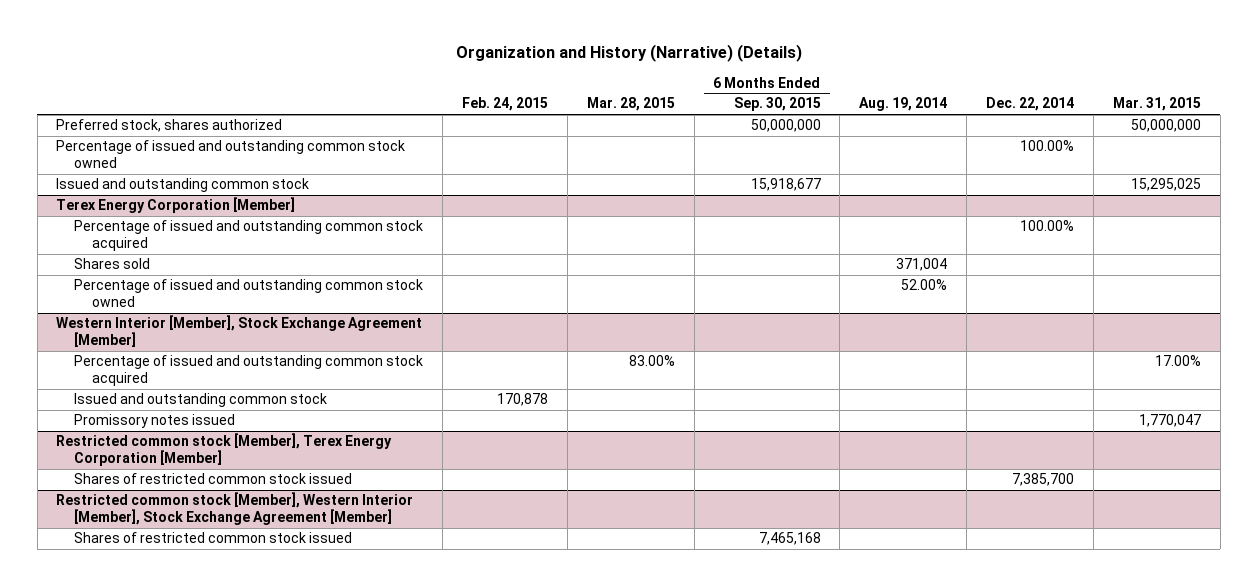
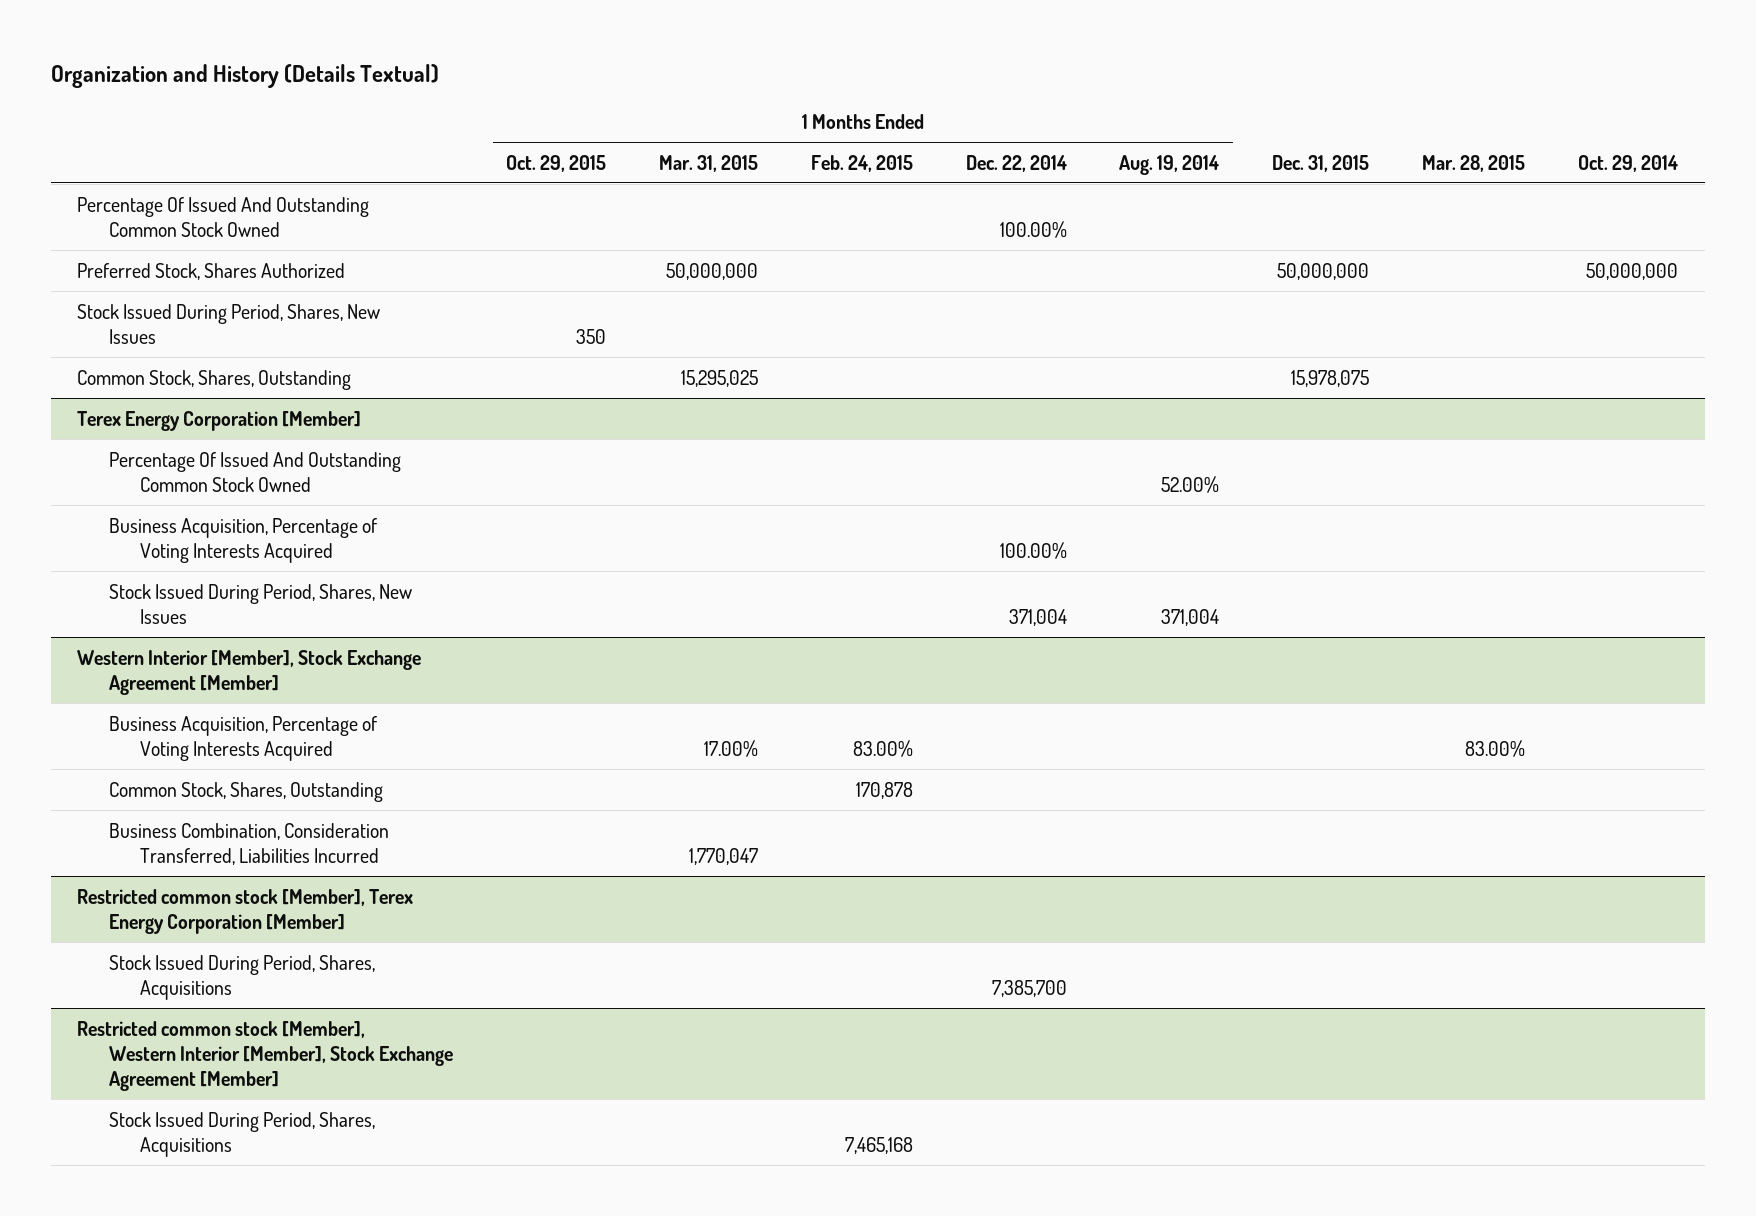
- Organization and History (Narrative) (Details)
+ Organization and History (Details Textual)
- | Feb. 24, 2015 | Mar. 28, 2015 | 6 Months Ended Sep. 30, 2015 | Aug. 19, 2014 | Dec. 22, 2014 | Mar. 31, 2015
+ | 1 Months Ended Oct. 29, 2015 | 1 Months Ended Mar. 31, 2015 | 1 Months Ended Feb. 24, 2015 | 1 Months Ended Dec. 22, 2014 | 1 Months Ended Aug. 19, 2014 | Dec. 31, 2015 | Mar. 28, 2015 | Oct. 29, 2014
- Preferred stock, shares authorized | | | 50,000,000 | | | 50,000,000
- Percentage of issued and outstanding common stock owned | | | | | 100.00% |
- Issued and outstanding common stock | | | 15,918,677 | | | 15,295,025
+ Percentage Of Issued And Outstanding Common Stock Owned | | | | 100.00% | | | |
+ Preferred Stock, Shares Authorized | | 50,000,000 | | | | 50,000,000 | | 50,000,000
+ Stock Issued During Period, Shares, New Issues | 350 | | | | | | |
+ Common Stock, Shares, Outstanding | | 15,295,025 | | | | 15,978,075 | |
@ Terex Energy Corporation [Member]
- Percentage of issued and outstanding common stock acquired | | | | | 100.00% |
- Shares sold | | | | 371,004 | |
- Percentage of issued and outstanding common stock owned | | | | 52.00% | |
+ Percentage Of Issued And Outstanding Common Stock Owned | | | | | 52.00% | | |
+ Business Acquisition, Percentage of Voting Interests Acquired | | | | 100.00% | | | |
+ Stock Issued During Period, Shares, New Issues | | | | 371,004 | 371,004 | | |
@ Western Interior [Member], Stock Exchange Agreement [Member]
- Percentage of issued and outstanding common stock acquired | | 83.00% | | | | 17.00%
- Issued and outstanding common stock | 170,878 | | | | |
- Promissory notes issued | | | | | | 1,770,047
+ Business Acquisition, Percentage of Voting Interests Acquired | | 17.00% | 83.00% | | | | 83.00% |
+ Common Stock, Shares, Outstanding | | | 170,878 | | | | |
+ Business Combination, Consideration Transferred, Liabilities Incurred | | 1,770,047 | | | | | |
@ Restricted common stock [Member], Terex Energy Corporation [Member]
- Shares of restricted common stock issued | | | | | 7,385,700 |
+ Stock Issued During Period, Shares, Acquisitions | | | | 7,385,700 | | | |
@ Restricted common stock [Member], Western Interior [Member], Stock Exchange Agreement [Member]
- Shares of restricted common stock issued | | | 7,465,168 | | |
+ Stock Issued During Period, Shares, Acquisitions | | | 7,465,168 | | | | |

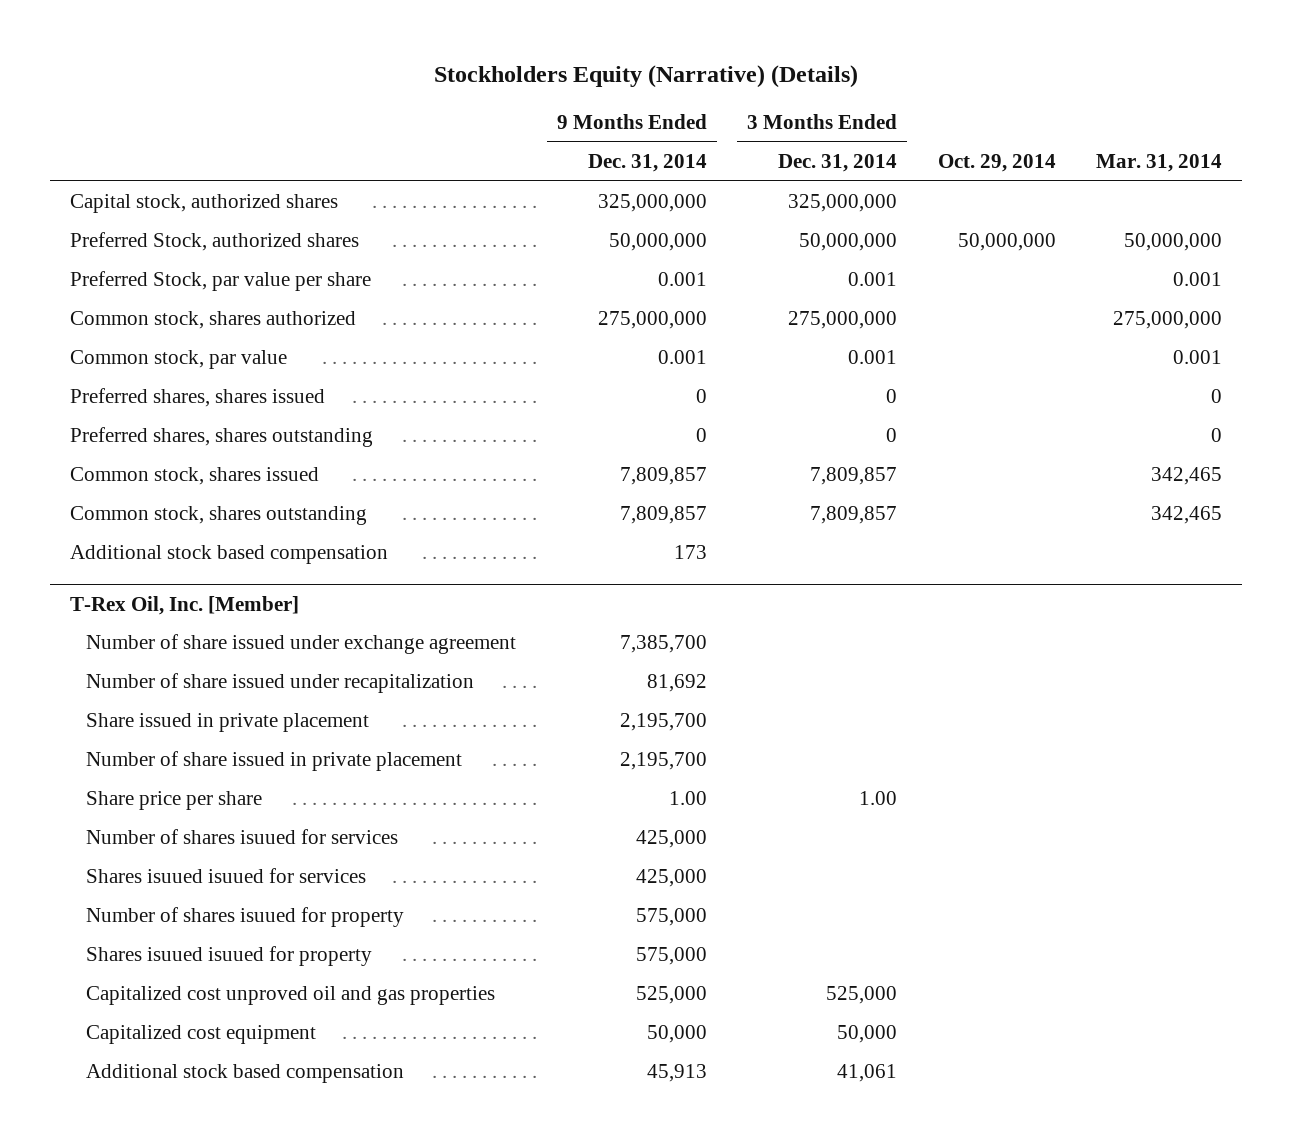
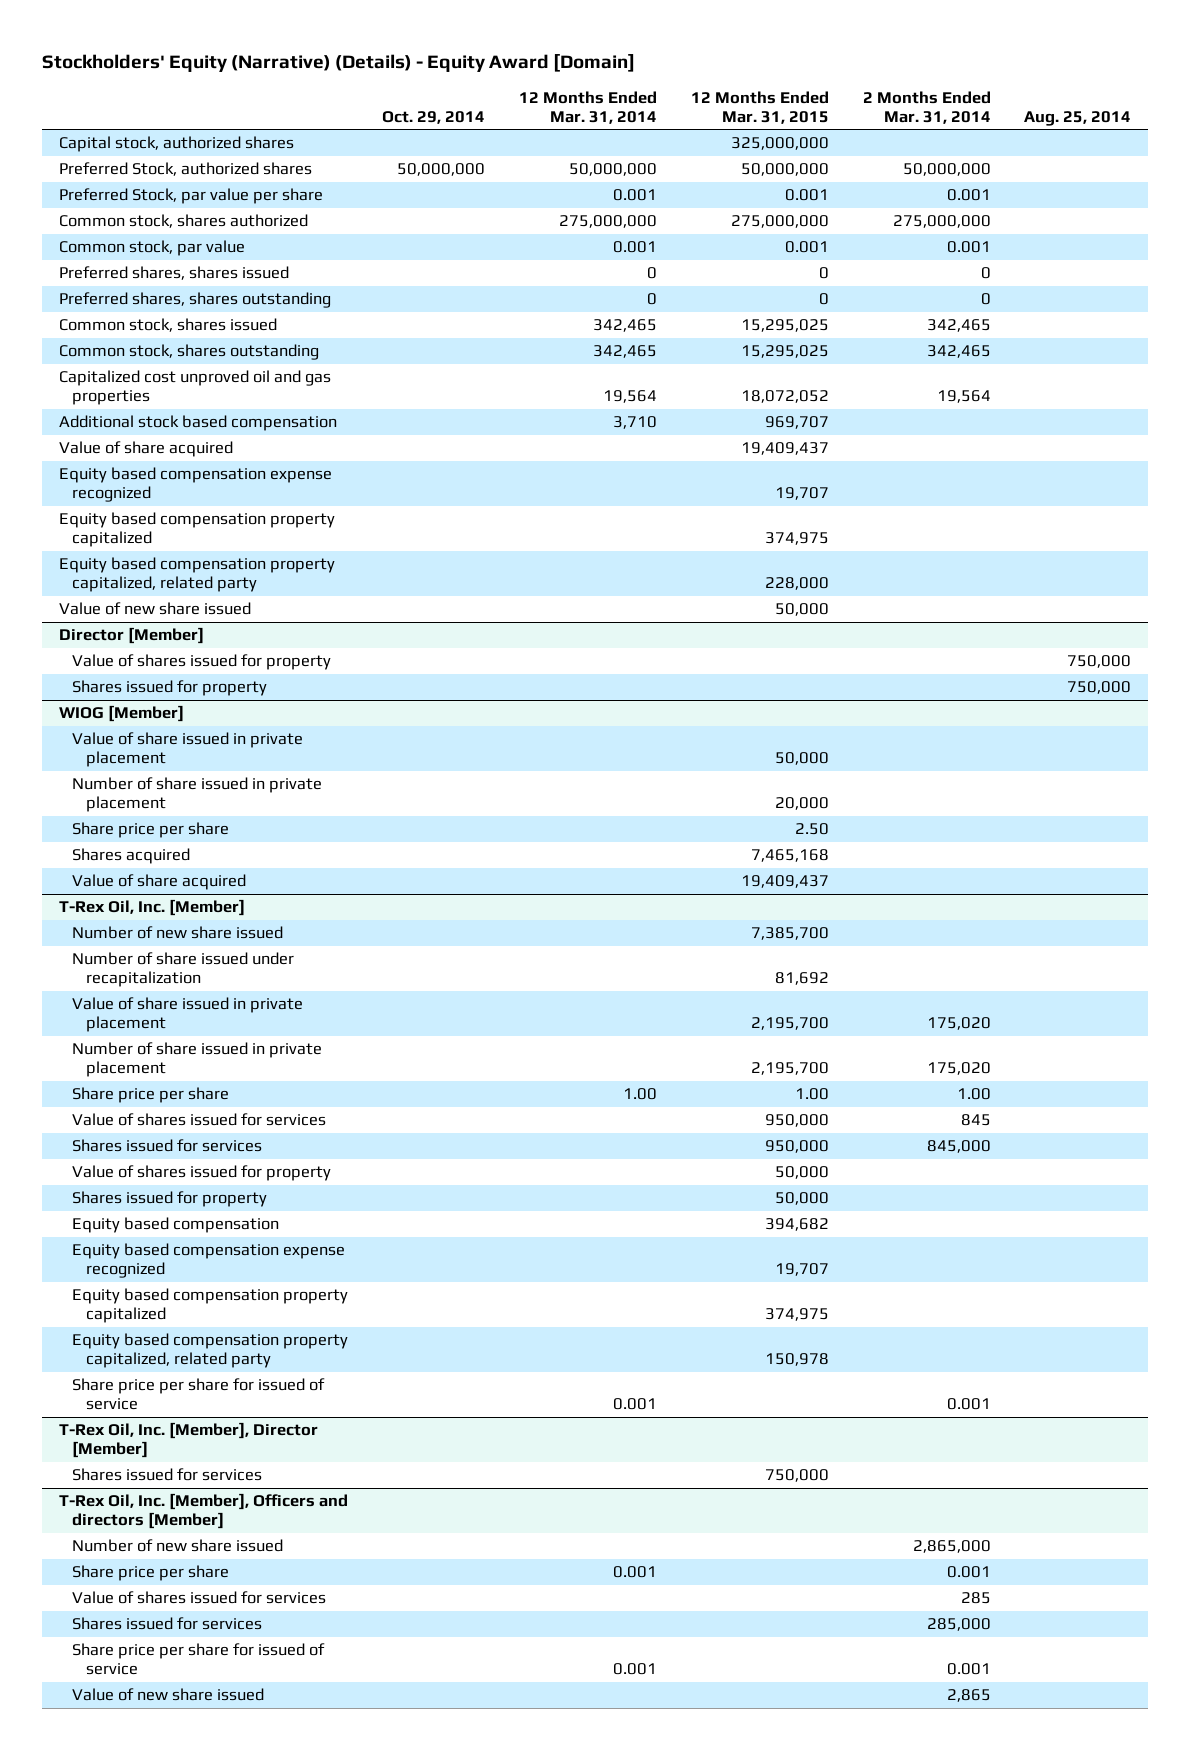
- Stockholders Equity (Narrative) (Details)
+ Stockholders' Equity (Narrative) (Details) - Equity Award [Domain]
- | 9 Months Ended Dec. 31, 2014 | 3 Months Ended Dec. 31, 2014 | Oct. 29, 2014 | Mar. 31, 2014
+ | Oct. 29, 2014 | 12 Months Ended Mar. 31, 2014 | 12 Months Ended Mar. 31, 2015 | 2 Months Ended Mar. 31, 2014 | Aug. 25, 2014
+ Capitalized cost unproved oil and gas properties | | 19,564 | 18,072,052 | 19,564 |
+ Value of share acquired | | | 19,409,437 | |
+ Equity based compensation expense recognized | | | 19,707 | |
+ Equity based compensation property capitalized | | | 374,975 | |
+ Equity based compensation property capitalized, related party | | | 228,000 | |
+ Value of new share issued | | | 50,000 | |
+ Director [Member]
+ Value of shares issued for property | | | | | 750,000
+ Shares issued for property | | | | | 750,000
+ WIOG [Member]
+ Value of share issued in private placement | | | 50,000 | |
+ Number of share issued in private placement | | | 20,000 | |
+ Share price per share | | | 2.50 | |
+ Shares acquired | | | 7,465,168 | |
+ Value of share acquired | | | 19,409,437 | |
@ T-Rex Oil, Inc. [Member]
- Number of share issued under exchange agreement | 7,385,700 | | |
+ Number of new share issued | | | 7,385,700 | |
- Share issued in private placement | 2,195,700 | | |
+ Value of share issued in private placement | | | 2,195,700 | 175,020 |
- Number of shares isuued for services | 425,000 | | |
- Shares isuued isuued for services | 425,000 | | |
- Number of shares isuued for property | 575,000 | | |
- Shares isuued isuued for property | 575,000 | | |
- Capitalized cost unproved oil and gas properties | 525,000 | 525,000 | |
- Capitalized cost equipment | 50,000 | 50,000 | |
- Additional stock based compensation | 45,913 | 41,061 | |
+ Value of shares issued for services | | | 950,000 | 845 |
+ Shares issued for services | | | 950,000 | 845,000 |
+ Value of shares issued for property | | | 50,000 | |
+ Shares issued for property | | | 50,000 | |
+ Equity based compensation | | | 394,682 | |
+ Equity based compensation expense recognized | | | 19,707 | |
+ Equity based compensation property capitalized | | | 374,975 | |
+ Equity based compensation property capitalized, related party | | | 150,978 | |
+ Share price per share for issued of service | | 0.001 | | 0.001 |
+ T-Rex Oil, Inc. [Member], Director [Member]
+ Shares issued for services | | | 750,000 | |
+ T-Rex Oil, Inc. [Member], Officers and directors [Member]
+ Number of new share issued | | | | 2,865,000 |
+ Share price per share | | 0.001 | | 0.001 |
+ Value of shares issued for services | | | | 285 |
+ Shares issued for services | | | | 285,000 |
+ Share price per share for issued of service | | 0.001 | | 0.001 |
+ Value of new share issued | | | | 2,865 |

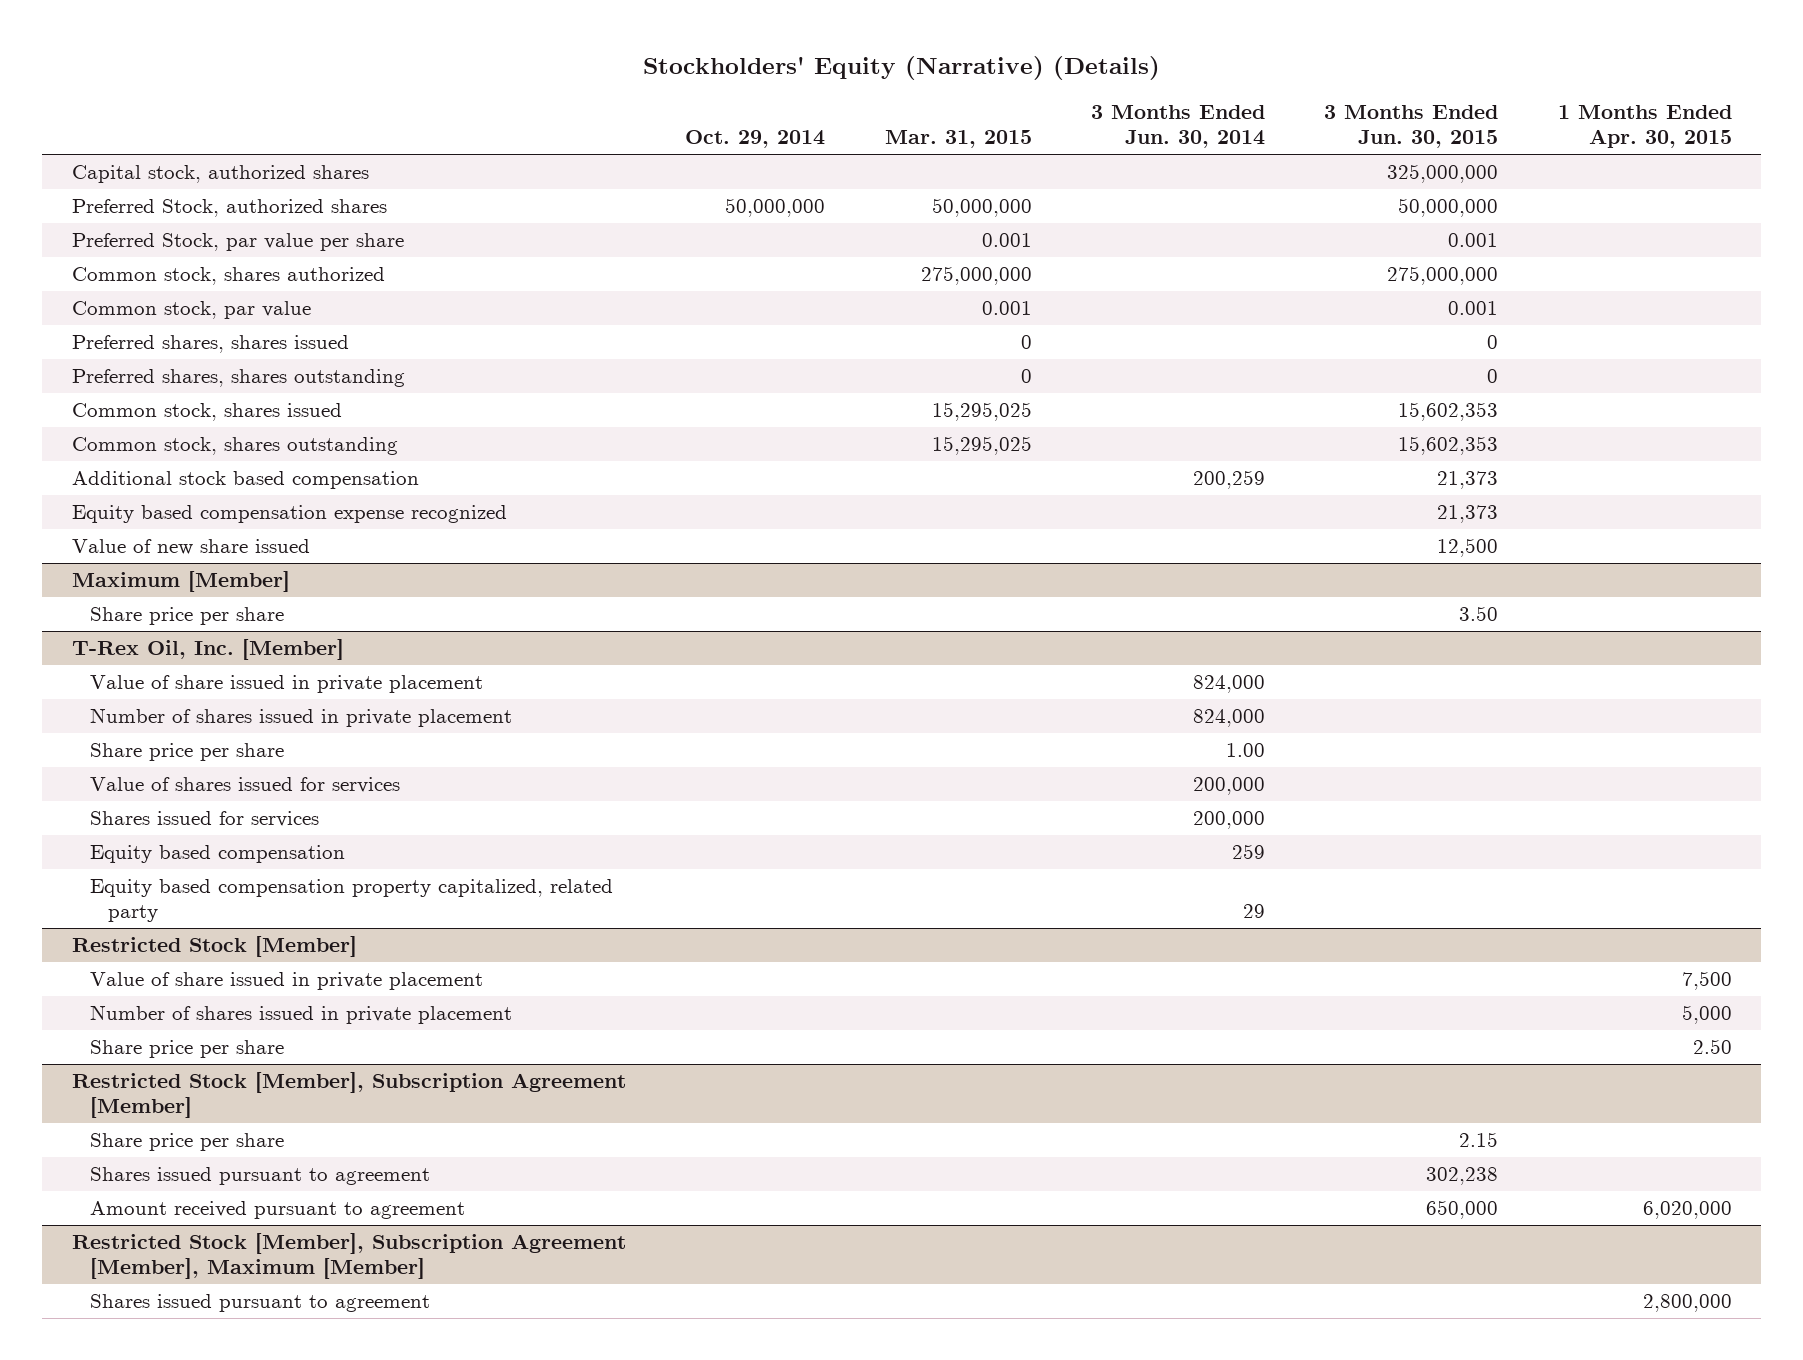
- Stockholders' Equity (Narrative) (Details) - Equity Award [Domain]
+ Stockholders' Equity (Narrative) (Details)
- | Oct. 29, 2014 | 12 Months Ended Mar. 31, 2014 | 12 Months Ended Mar. 31, 2015 | 2 Months Ended Mar. 31, 2014 | Aug. 25, 2014
+ | Oct. 29, 2014 | Mar. 31, 2015 | 3 Months Ended Jun. 30, 2014 | 3 Months Ended Jun. 30, 2015 | 1 Months Ended Apr. 30, 2015
- Capitalized cost unproved oil and gas properties | | 19,564 | 18,072,052 | 19,564 |
- Value of share acquired | | | 19,409,437 | |
- Equity based compensation property capitalized | | | 374,975 | |
- Equity based compensation property capitalized, related party | | | 228,000 | |
- Director [Member]
- Value of shares issued for property | | | | | 750,000
- Shares issued for property | | | | | 750,000
- WIOG [Member]
- Value of share issued in private placement | | | 50,000 | |
- Number of share issued in private placement | | | 20,000 | |
- Share price per share | | | 2.50 | |
- Shares acquired | | | 7,465,168 | |
- Value of share acquired | | | 19,409,437 | |
+ Maximum [Member]
+ Share price per share | | | | 3.50 |
@ T-Rex Oil, Inc. [Member]
- Number of new share issued | | | 7,385,700 | |
- Number of share issued under recapitalization | | | 81,692 | |
- Number of share issued in private placement | | | 2,195,700 | 175,020 |
+ Number of shares issued in private placement | | | 824,000 | |
- Value of shares issued for property | | | 50,000 | |
- Shares issued for property | | | 50,000 | |
- Equity based compensation expense recognized | | | 19,707 | |
- Equity based compensation property capitalized | | | 374,975 | |
- Share price per share for issued of service | | 0.001 | | 0.001 |
- T-Rex Oil, Inc. [Member], Director [Member]
- Shares issued for services | | | 750,000 | |
- T-Rex Oil, Inc. [Member], Officers and directors [Member]
- Number of new share issued | | | | 2,865,000 |
- Share price per share | | 0.001 | | 0.001 |
- Value of shares issued for services | | | | 285 |
- Shares issued for services | | | | 285,000 |
- Share price per share for issued of service | | 0.001 | | 0.001 |
- Value of new share issued | | | | 2,865 |
+ Restricted Stock [Member]
+ Value of share issued in private placement | | | | | 7,500
+ Number of shares issued in private placement | | | | | 5,000
+ Share price per share | | | | | 2.50
+ Restricted Stock [Member], Subscription Agreement [Member]
+ Share price per share | | | | 2.15 |
+ Shares issued pursuant to agreement | | | | 302,238 |
+ Amount received pursuant to agreement | | | | 650,000 | 6,020,000
+ Restricted Stock [Member], Subscription Agreement [Member], Maximum [Member]
+ Shares issued pursuant to agreement | | | | | 2,800,000

